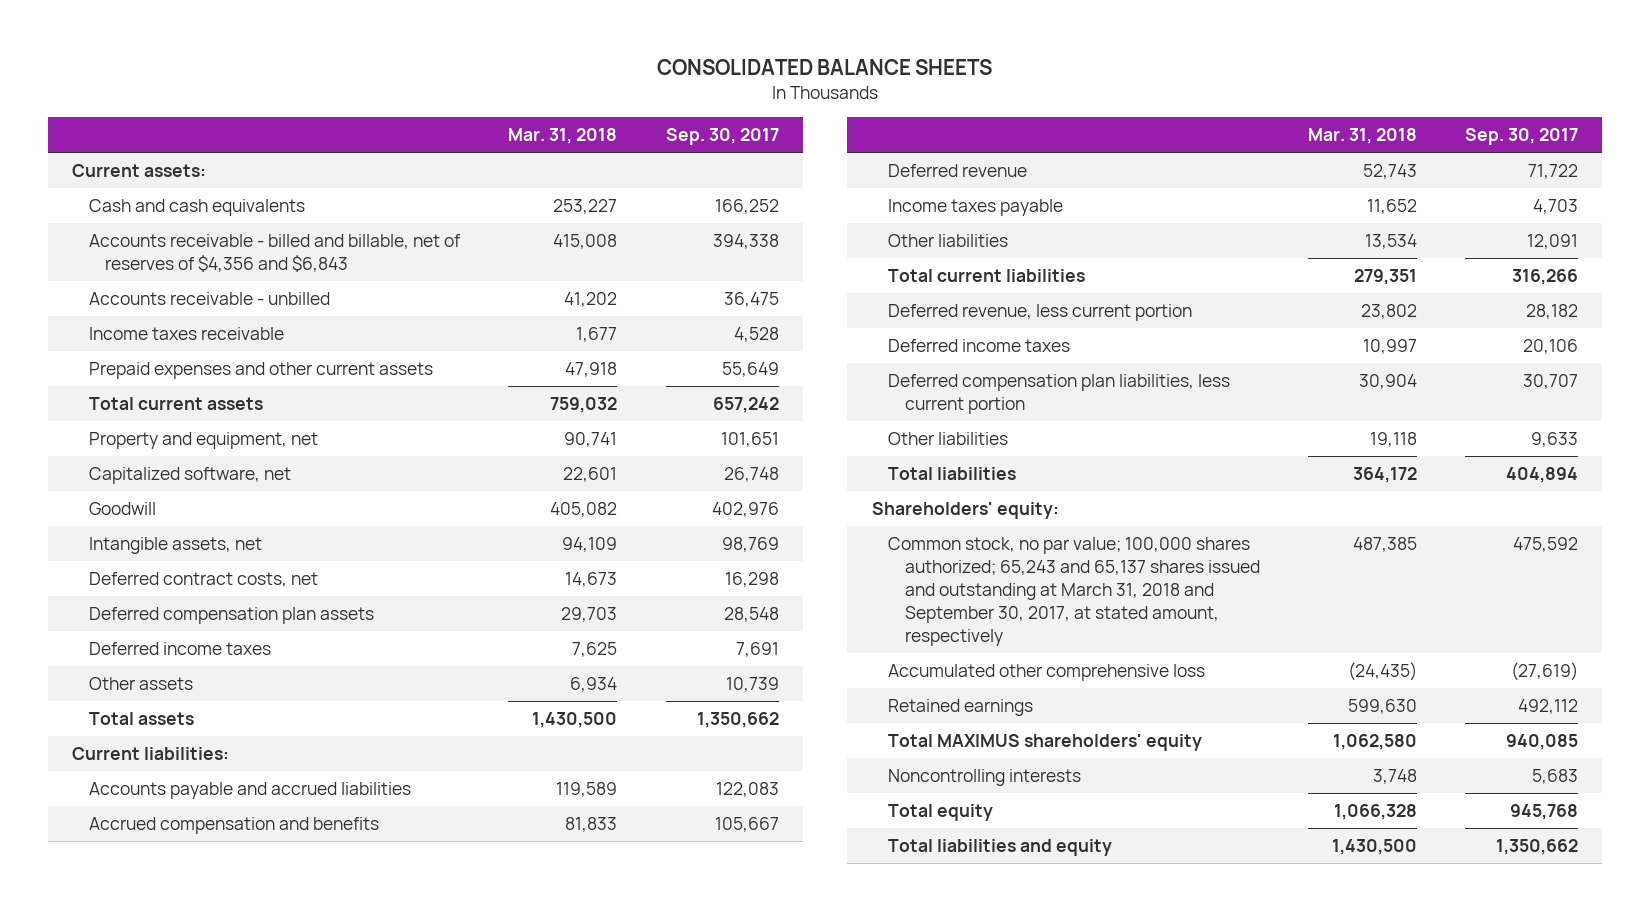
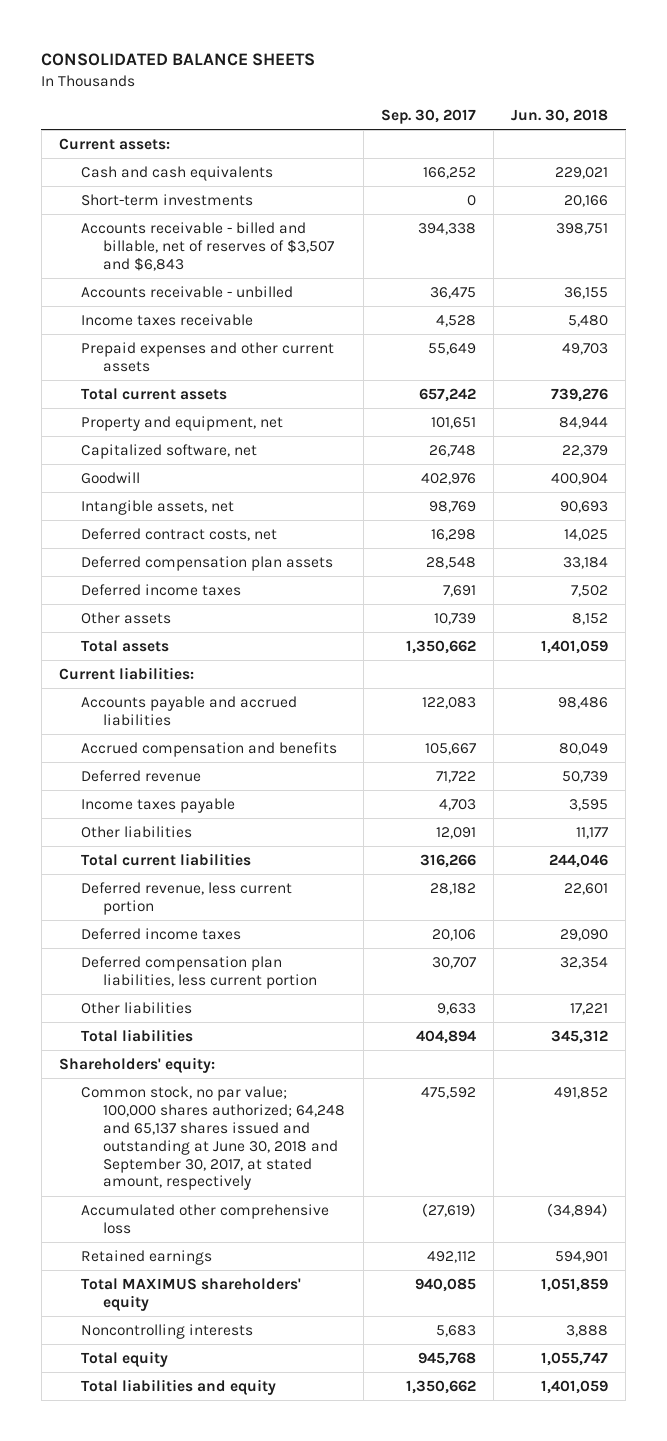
- | Mar. 31, 2018 | Sep. 30, 2017
+ | Sep. 30, 2017 | Jun. 30, 2018
- Accounts receivable - billed and billable, net of reserves of $4,356 and $6,843 | 415,008 | 394,338
+ Short-term investments | 0 | 20,166
+ Accounts receivable - billed and billable, net of reserves of $3,507 and $6,843 | 394,338 | 398,751
- Common stock, no par value; 100,000 shares authorized; 65,243 and 65,137 shares issued and outstanding at March 31, 2018 and September 30, 2017, at stated amount, respectively | 487,385 | 475,592
+ Common stock, no par value; 100,000 shares authorized; 64,248 and 65,137 shares issued and outstanding at June 30, 2018 and September 30, 2017, at stated amount, respectively | 475,592 | 491,852

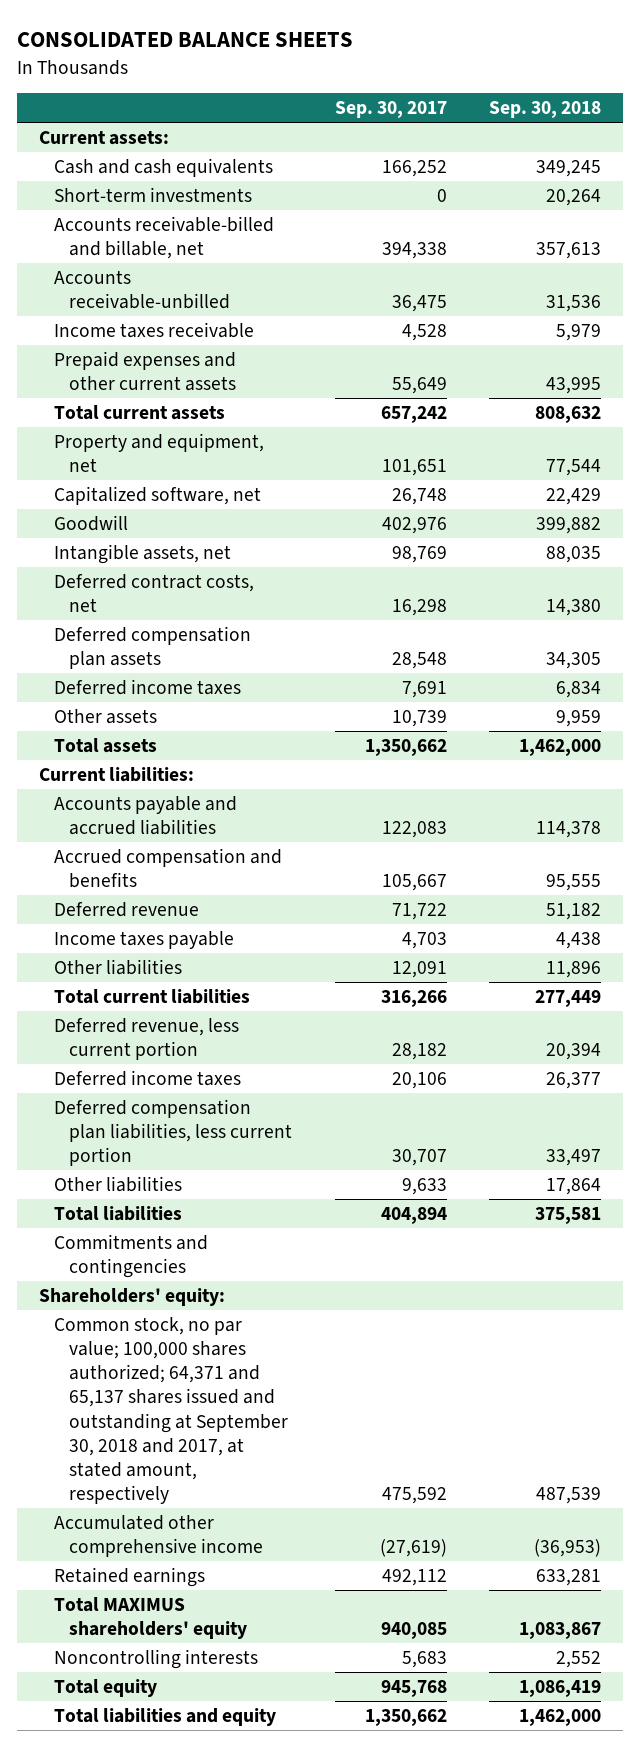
- | Sep. 30, 2017 | Jun. 30, 2018
+ | Sep. 30, 2017 | Sep. 30, 2018
- Accounts receivable - billed and billable, net of reserves of $3,507 and $6,843 | 394,338 | 398,751
- Accounts receivable - unbilled | 36,475 | 36,155
+ Accounts receivable-billed and billable, net | 394,338 | 357,613
+ Accounts receivable-unbilled | 36,475 | 31,536
+ Commitments and contingencies
- Common stock, no par value; 100,000 shares authorized; 64,248 and 65,137 shares issued and outstanding at June 30, 2018 and September 30, 2017, at stated amount, respectively | 475,592 | 491,852
- Accumulated other comprehensive loss | (27,619) | (34,894)
+ Common stock, no par value; 100,000 shares authorized; 64,371 and 65,137 shares issued and outstanding at September 30, 2018 and 2017, at stated amount, respectively | 475,592 | 487,539
+ Accumulated other comprehensive income | (27,619) | (36,953)

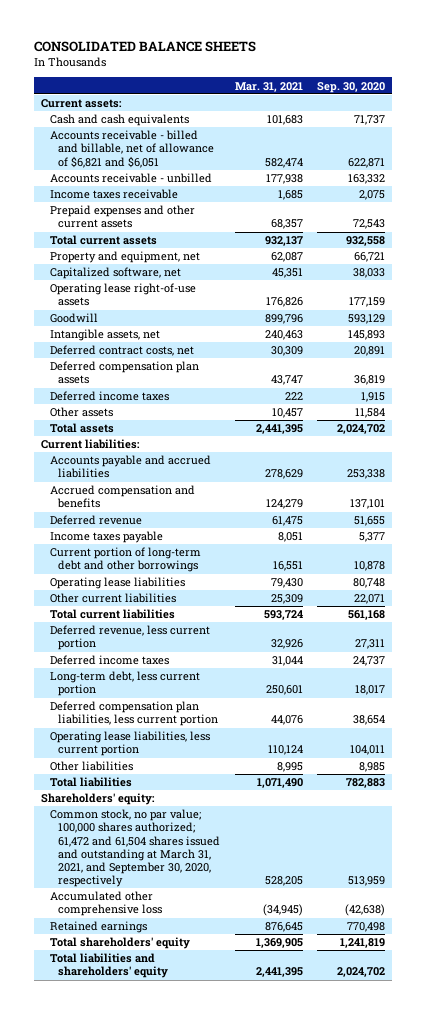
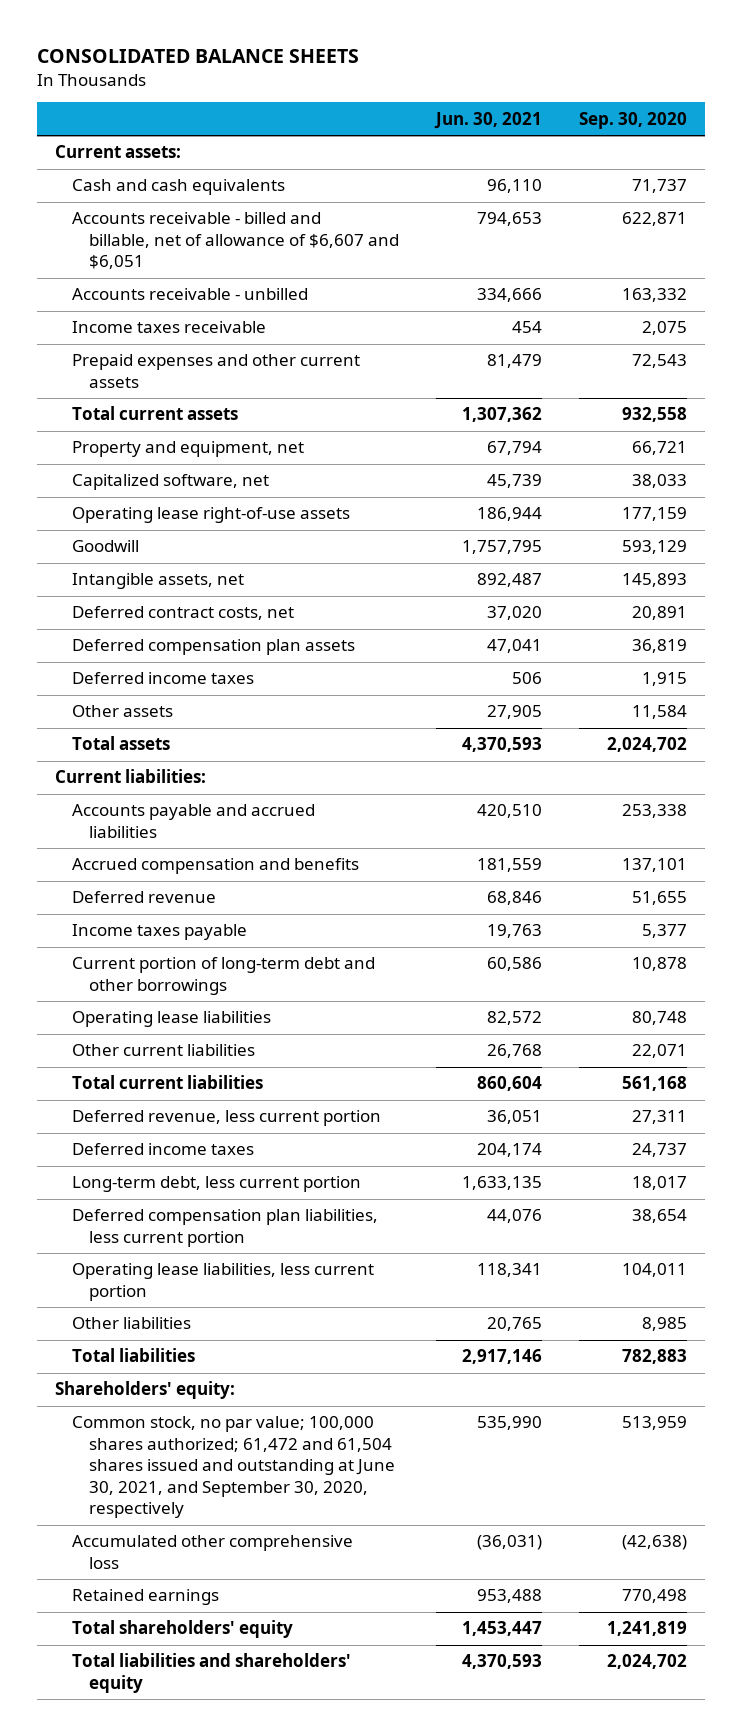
- | Mar. 31, 2021 | Sep. 30, 2020
+ | Jun. 30, 2021 | Sep. 30, 2020
- Accounts receivable - billed and billable, net of allowance of $6,821 and $6,051 | 582,474 | 622,871
+ Accounts receivable - billed and billable, net of allowance of $6,607 and $6,051 | 794,653 | 622,871
- Common stock, no par value; 100,000 shares authorized; 61,472 and 61,504 shares issued and outstanding at March 31, 2021, and September 30, 2020, respectively | 528,205 | 513,959
+ Common stock, no par value; 100,000 shares authorized; 61,472 and 61,504 shares issued and outstanding at June 30, 2021, and September 30, 2020, respectively | 535,990 | 513,959

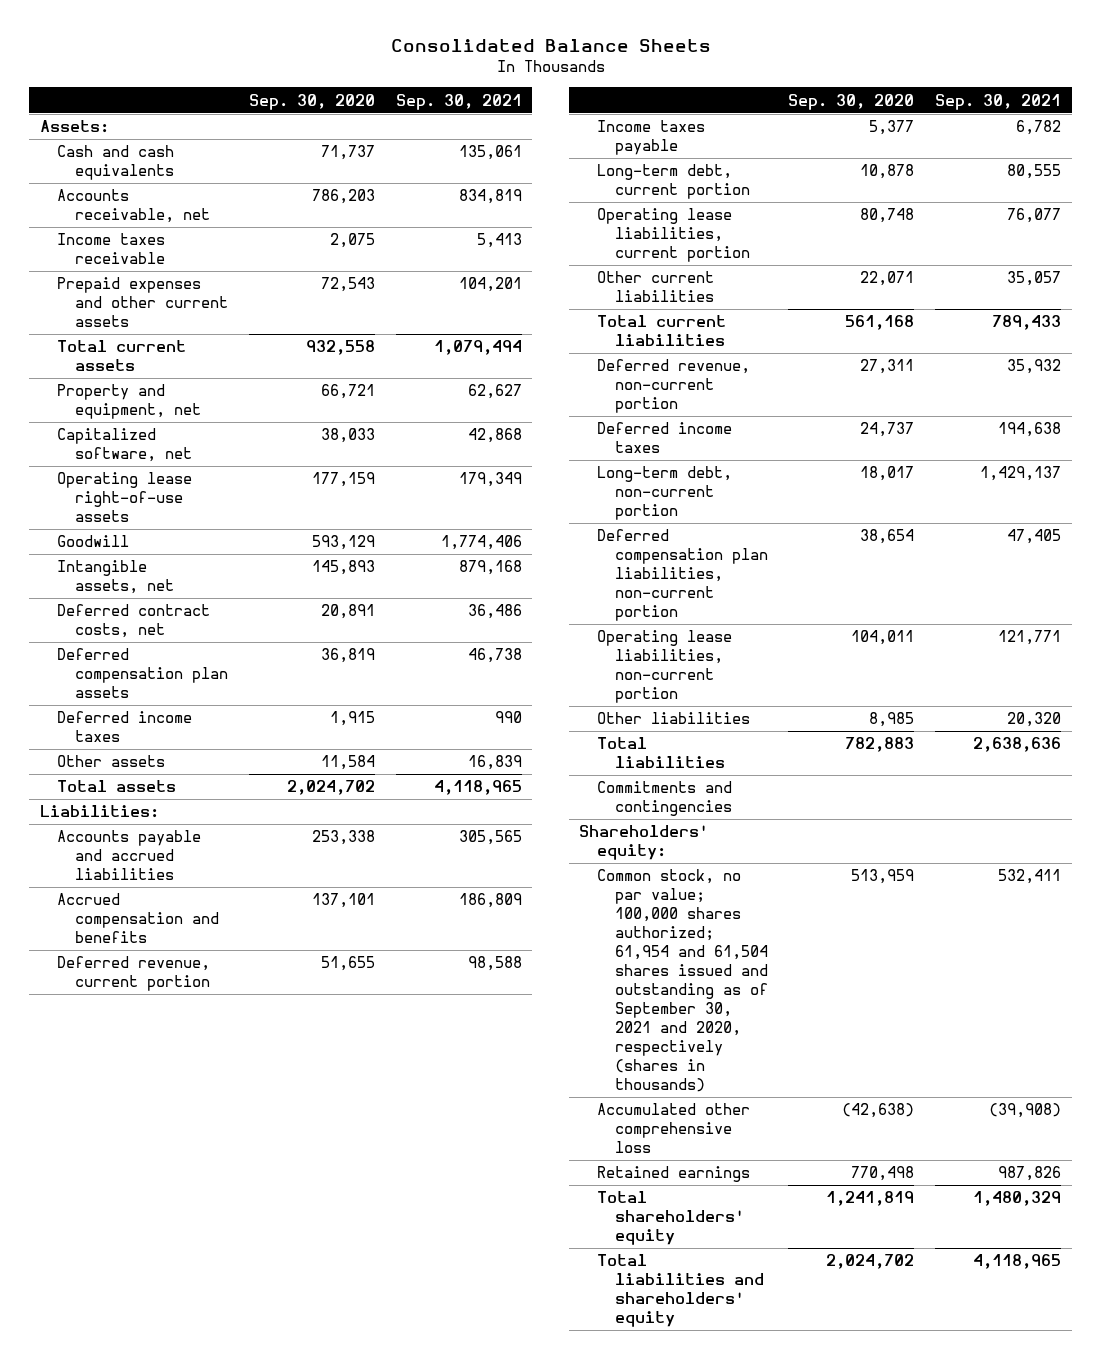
- CONSOLIDATED BALANCE SHEETS
+ Consolidated Balance Sheets
- | Jun. 30, 2021 | Sep. 30, 2020
+ | Sep. 30, 2020 | Sep. 30, 2021
- Current assets:
+ Assets:
- Accounts receivable - billed and billable, net of allowance of $6,607 and $6,051 | 794,653 | 622,871
- Accounts receivable - unbilled | 334,666 | 163,332
+ Accounts receivable, net | 786,203 | 834,819
- Current liabilities:
+ Liabilities:
- Deferred revenue | 68,846 | 51,655
+ Deferred revenue, current portion | 51,655 | 98,588
- Current portion of long-term debt and other borrowings | 60,586 | 10,878
- Operating lease liabilities | 82,572 | 80,748
+ Long-term debt, current portion | 10,878 | 80,555
+ Operating lease liabilities, current portion | 80,748 | 76,077
- Deferred revenue, less current portion | 36,051 | 27,311
+ Deferred revenue, non-current portion | 27,311 | 35,932
- Long-term debt, less current portion | 1,633,135 | 18,017
- Deferred compensation plan liabilities, less current portion | 44,076 | 38,654
- Operating lease liabilities, less current portion | 118,341 | 104,011
+ Long-term debt, non-current portion | 18,017 | 1,429,137
+ Deferred compensation plan liabilities, non-current portion | 38,654 | 47,405
+ Operating lease liabilities, non-current portion | 104,011 | 121,771
+ Commitments and contingencies
- Common stock, no par value; 100,000 shares authorized; 61,472 and 61,504 shares issued and outstanding at June 30, 2021, and September 30, 2020, respectively | 535,990 | 513,959
+ Common stock, no par value; 100,000 shares authorized; 61,954 and 61,504 shares issued and outstanding as of September 30, 2021 and 2020, respectively (shares in thousands) | 513,959 | 532,411

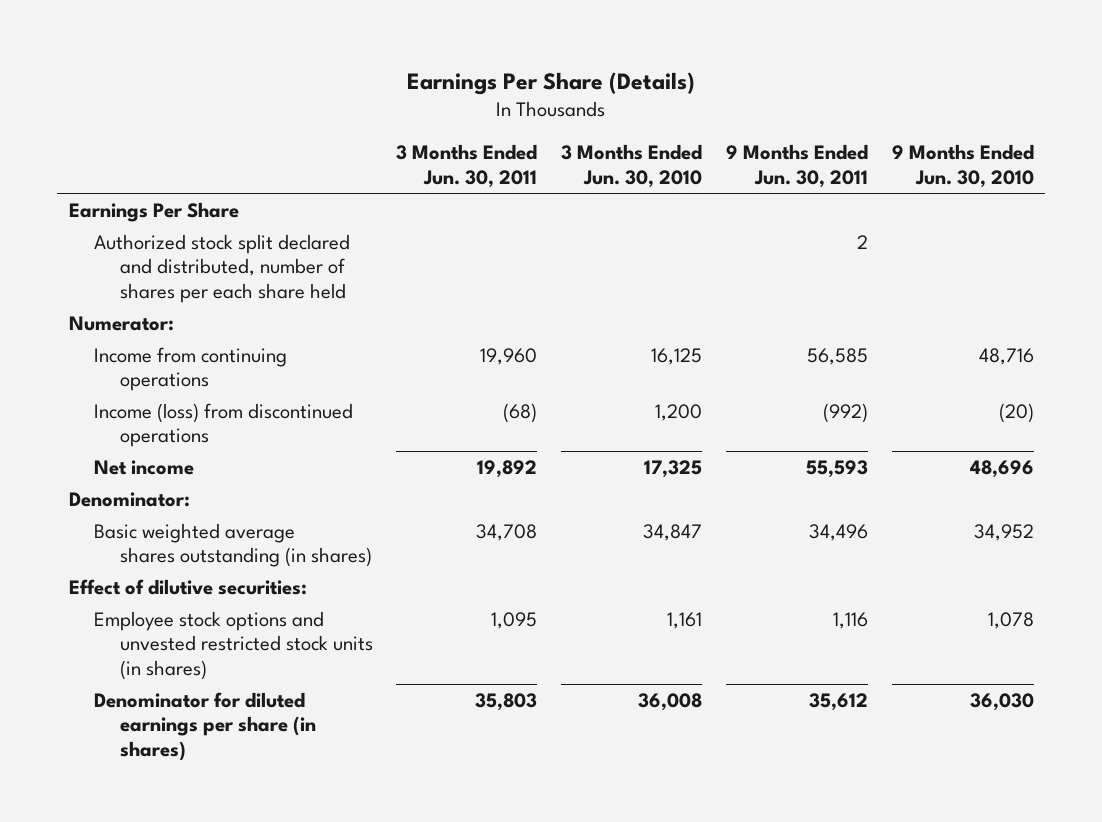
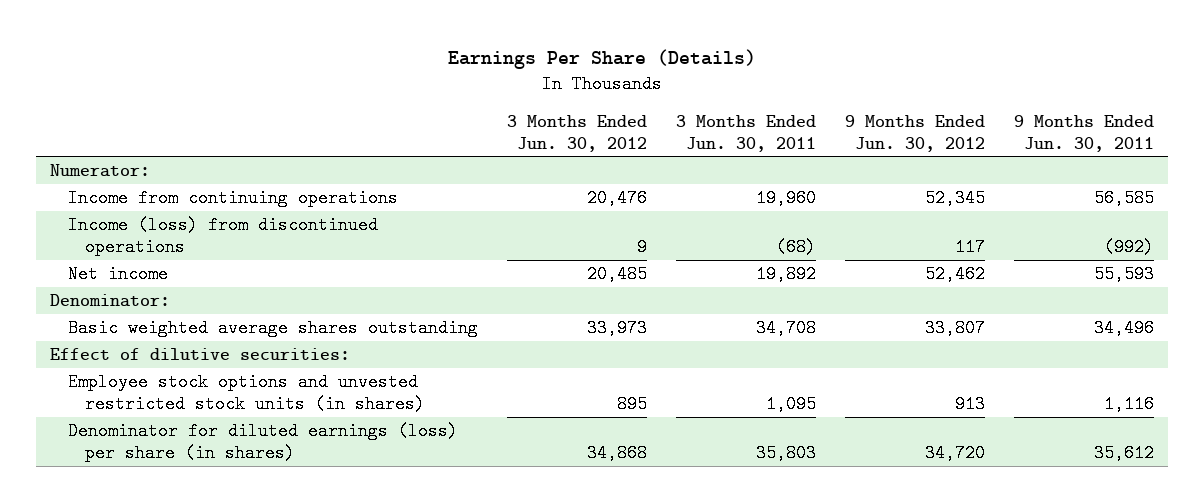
- | 3 Months Ended Jun. 30, 2011 | 3 Months Ended Jun. 30, 2010 | 9 Months Ended Jun. 30, 2011 | 9 Months Ended Jun. 30, 2010
+ | 3 Months Ended Jun. 30, 2012 | 3 Months Ended Jun. 30, 2011 | 9 Months Ended Jun. 30, 2012 | 9 Months Ended Jun. 30, 2011
- Earnings Per Share
- Authorized stock split declared and distributed, number of shares per each share held | | | 2 |
- Basic weighted average shares outstanding (in shares) | 34,708 | 34,847 | 34,496 | 34,952
+ Basic weighted average shares outstanding | 33,973 | 34,708 | 33,807 | 34,496
- Denominator for diluted earnings per share (in shares) | 35,803 | 36,008 | 35,612 | 36,030
+ Denominator for diluted earnings (loss) per share (in shares) | 34,868 | 35,803 | 34,720 | 35,612

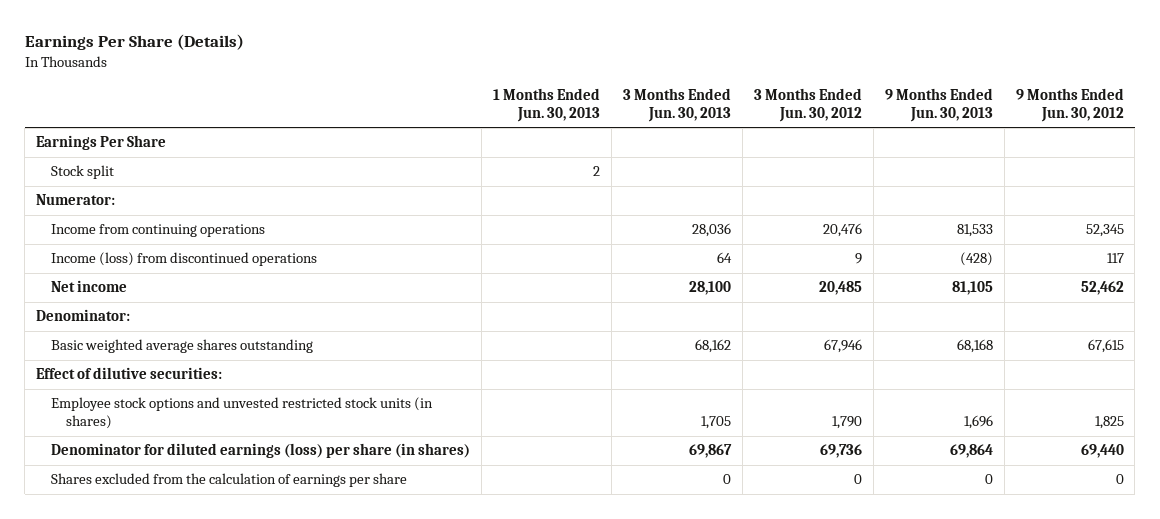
- | 3 Months Ended Jun. 30, 2012 | 3 Months Ended Jun. 30, 2011 | 9 Months Ended Jun. 30, 2012 | 9 Months Ended Jun. 30, 2011
+ | 1 Months Ended Jun. 30, 2013 | 3 Months Ended Jun. 30, 2013 | 3 Months Ended Jun. 30, 2012 | 9 Months Ended Jun. 30, 2013 | 9 Months Ended Jun. 30, 2012
+ Earnings Per Share
+ Stock split | 2 | | | |
- Basic weighted average shares outstanding | 33,973 | 34,708 | 33,807 | 34,496
+ Basic weighted average shares outstanding | | 68,162 | 67,946 | 68,168 | 67,615
- Employee stock options and unvested restricted stock units (in shares) | 895 | 1,095 | 913 | 1,116
- Denominator for diluted earnings (loss) per share (in shares) | 34,868 | 35,803 | 34,720 | 35,612
+ Employee stock options and unvested restricted stock units (in shares) | | 1,705 | 1,790 | 1,696 | 1,825
+ Denominator for diluted earnings (loss) per share (in shares) | | 69,867 | 69,736 | 69,864 | 69,440
+ Shares excluded from the calculation of earnings per share | | 0 | 0 | 0 | 0

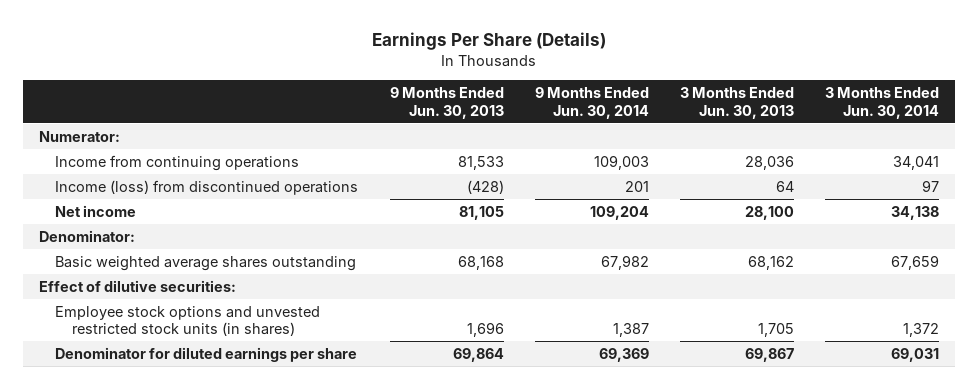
- | 1 Months Ended Jun. 30, 2013 | 3 Months Ended Jun. 30, 2013 | 3 Months Ended Jun. 30, 2012 | 9 Months Ended Jun. 30, 2013 | 9 Months Ended Jun. 30, 2012
+ | 9 Months Ended Jun. 30, 2013 | 9 Months Ended Jun. 30, 2014 | 3 Months Ended Jun. 30, 2013 | 3 Months Ended Jun. 30, 2014
- Earnings Per Share
- Stock split | 2 | | | |
- Denominator for diluted earnings (loss) per share (in shares) | | 69,867 | 69,736 | 69,864 | 69,440
- Shares excluded from the calculation of earnings per share | | 0 | 0 | 0 | 0
+ Denominator for diluted earnings per share | 69,864 | 69,369 | 69,867 | 69,031

